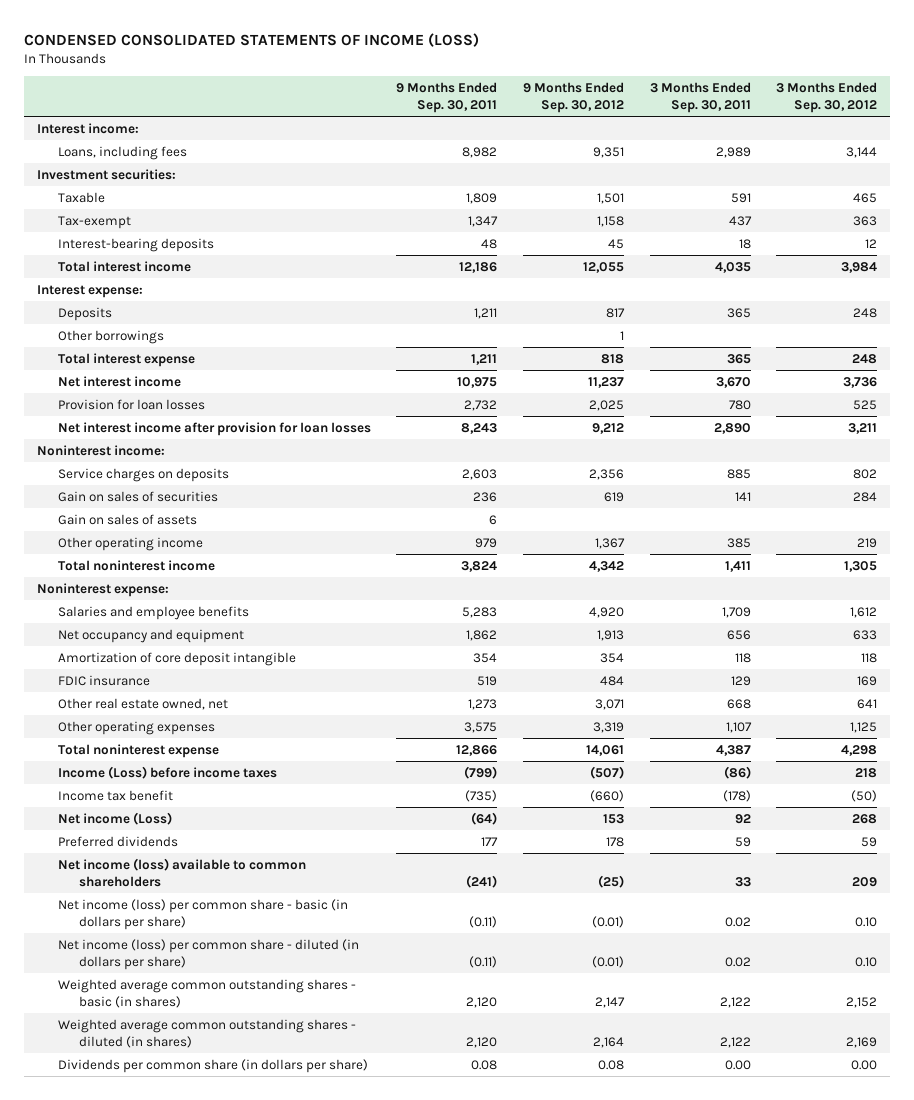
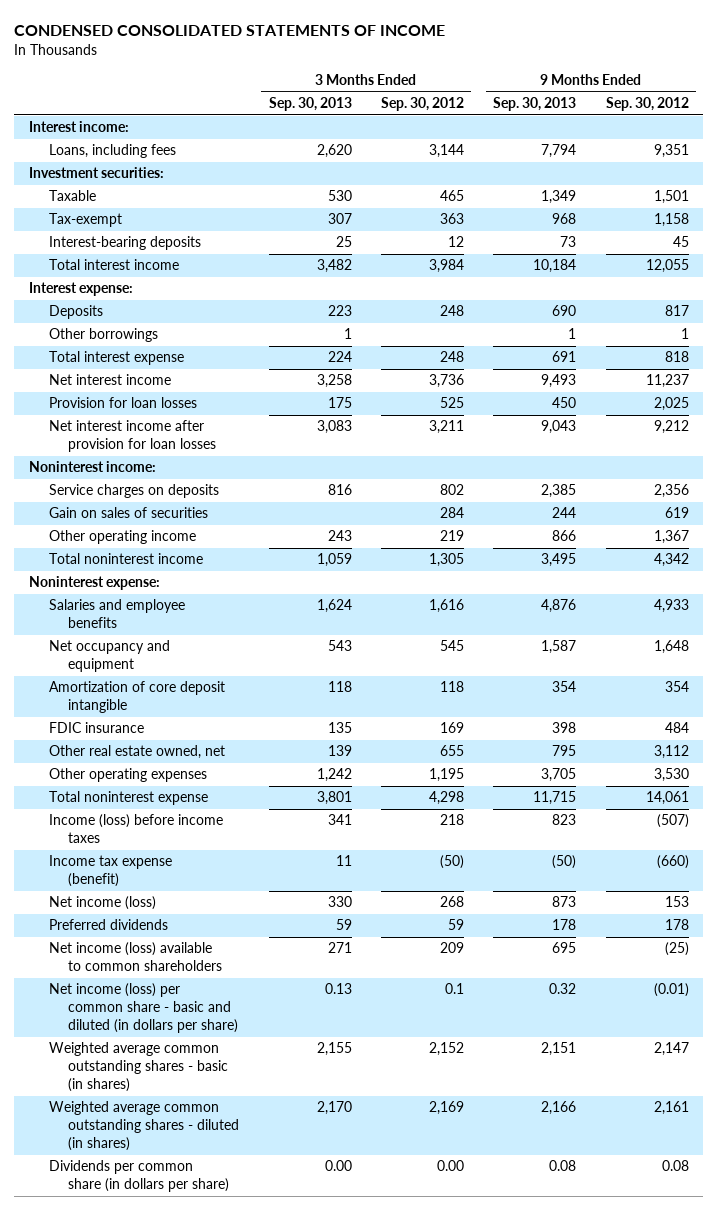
- CONDENSED CONSOLIDATED STATEMENTS OF INCOME (LOSS)
+ CONDENSED CONSOLIDATED STATEMENTS OF INCOME
- | 9 Months Ended Sep. 30, 2011 | 9 Months Ended Sep. 30, 2012 | 3 Months Ended Sep. 30, 2011 | 3 Months Ended Sep. 30, 2012
+ | 3 Months Ended Sep. 30, 2013 | 3 Months Ended Sep. 30, 2012 | 9 Months Ended Sep. 30, 2013 | 9 Months Ended Sep. 30, 2012
- Gain on sales of assets | 6 | | |
- Salaries and employee benefits | 5,283 | 4,920 | 1,709 | 1,612
- Net occupancy and equipment | 1,862 | 1,913 | 656 | 633
+ Salaries and employee benefits | 1,624 | 1,616 | 4,876 | 4,933
+ Net occupancy and equipment | 543 | 545 | 1,587 | 1,648
- Other real estate owned, net | 1,273 | 3,071 | 668 | 641
- Other operating expenses | 3,575 | 3,319 | 1,107 | 1,125
+ Other real estate owned, net | 139 | 655 | 795 | 3,112
+ Other operating expenses | 1,242 | 1,195 | 3,705 | 3,530
- Income (Loss) before income taxes | (799) | (507) | (86) | 218
- Income tax benefit | (735) | (660) | (178) | (50)
- Net income (Loss) | (64) | 153 | 92 | 268
+ Income (loss) before income taxes | 341 | 218 | 823 | (507)
+ Income tax expense (benefit) | 11 | (50) | (50) | (660)
+ Net income (loss) | 330 | 268 | 873 | 153
- Net income (loss) per common share - basic (in dollars per share) | (0.11) | (0.01) | 0.02 | 0.10
- Net income (loss) per common share - diluted (in dollars per share) | (0.11) | (0.01) | 0.02 | 0.10
+ Net income (loss) per common share - basic and diluted (in dollars per share) | 0.13 | 0.1 | 0.32 | (0.01)
- Weighted average common outstanding shares - diluted (in shares) | 2,120 | 2,164 | 2,122 | 2,169
+ Weighted average common outstanding shares - diluted (in shares) | 2,170 | 2,169 | 2,166 | 2,161

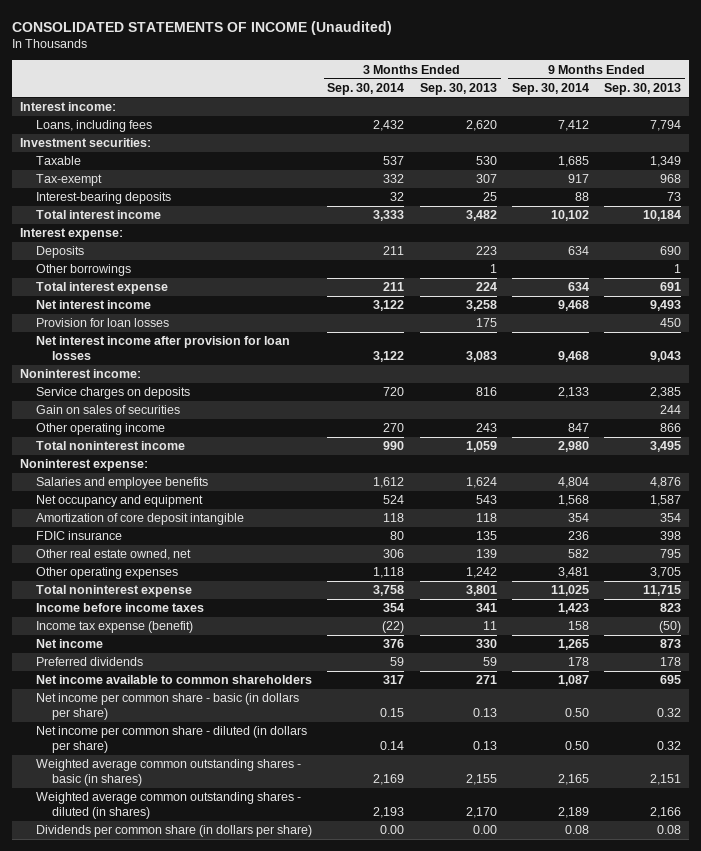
- CONDENSED CONSOLIDATED STATEMENTS OF INCOME
+ CONSOLIDATED STATEMENTS OF INCOME (Unaudited)
- | 3 Months Ended Sep. 30, 2013 | 3 Months Ended Sep. 30, 2012 | 9 Months Ended Sep. 30, 2013 | 9 Months Ended Sep. 30, 2012
+ | 3 Months Ended Sep. 30, 2014 | 3 Months Ended Sep. 30, 2013 | 9 Months Ended Sep. 30, 2014 | 9 Months Ended Sep. 30, 2013
- Income (loss) before income taxes | 341 | 218 | 823 | (507)
+ Income before income taxes | 354 | 341 | 1,423 | 823
- Net income (loss) | 330 | 268 | 873 | 153
+ Net income | 376 | 330 | 1,265 | 873
- Net income (loss) available to common shareholders | 271 | 209 | 695 | (25)
- Net income (loss) per common share - basic and diluted (in dollars per share) | 0.13 | 0.1 | 0.32 | (0.01)
+ Net income available to common shareholders | 317 | 271 | 1,087 | 695
+ Net income per common share - basic (in dollars per share) | 0.15 | 0.13 | 0.50 | 0.32
+ Net income per common share - diluted (in dollars per share) | 0.14 | 0.13 | 0.50 | 0.32

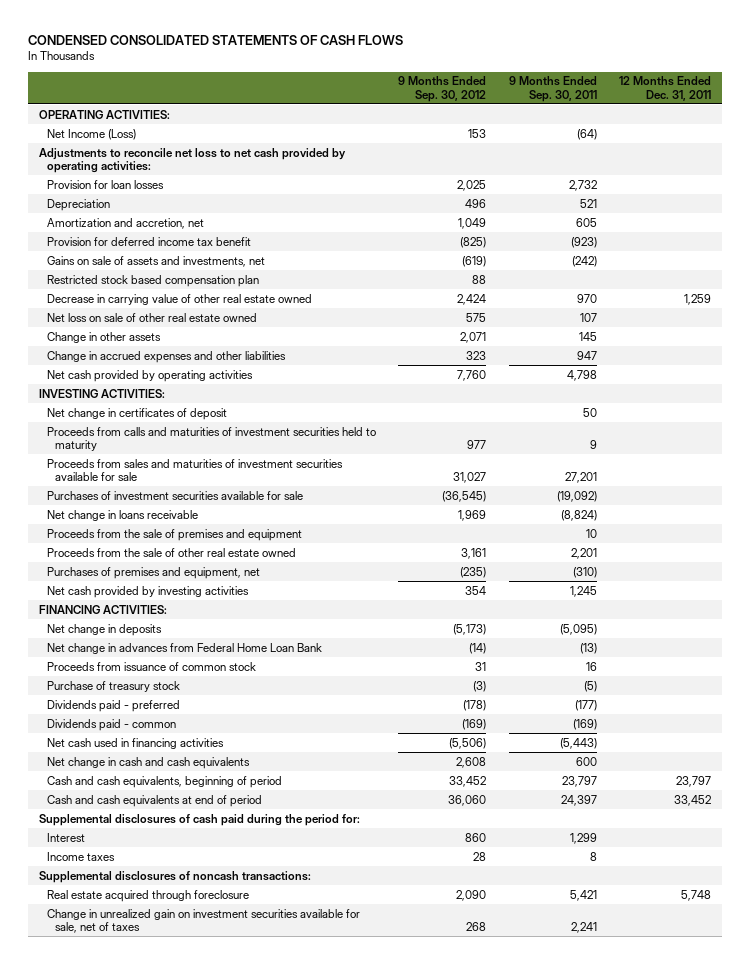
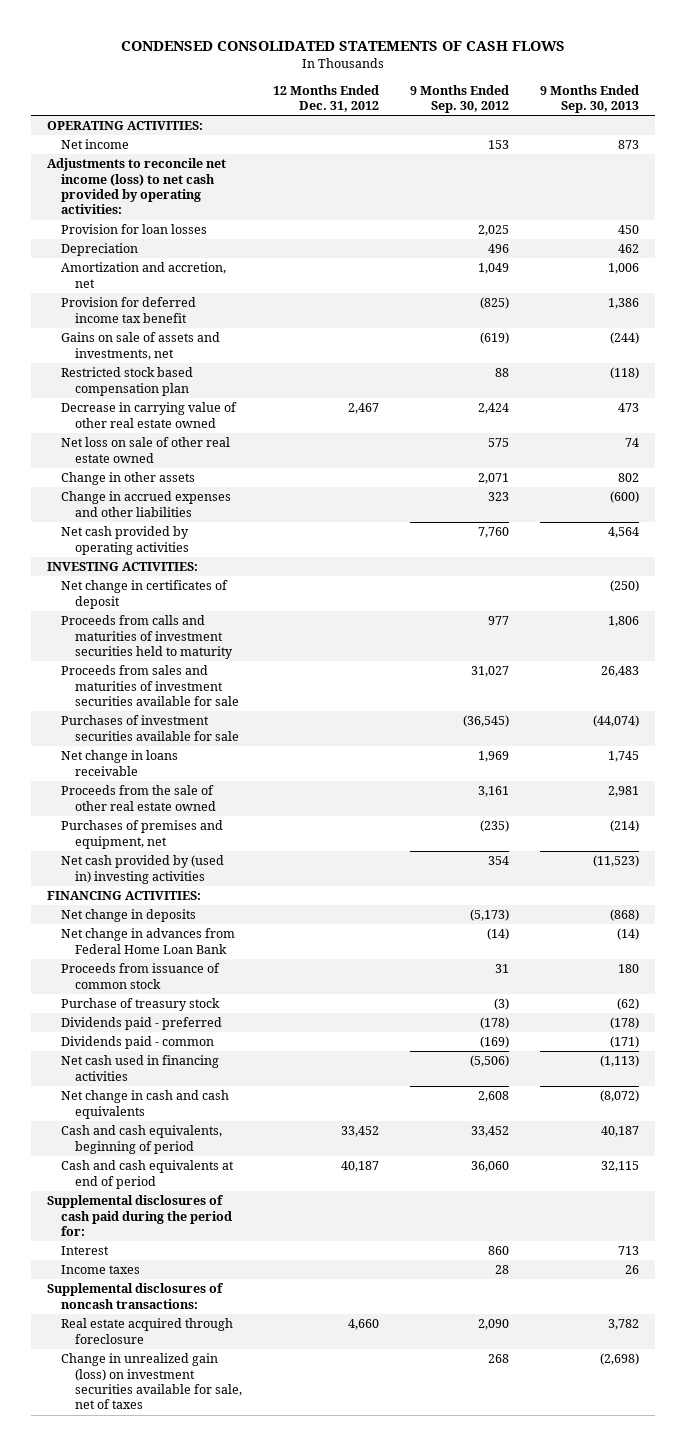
- | 9 Months Ended Sep. 30, 2012 | 9 Months Ended Sep. 30, 2011 | 12 Months Ended Dec. 31, 2011
+ | 12 Months Ended Dec. 31, 2012 | 9 Months Ended Sep. 30, 2012 | 9 Months Ended Sep. 30, 2013
- Net Income (Loss) | 153 | (64) |
- Adjustments to reconcile net loss to net cash provided by operating activities:
+ Net income | | 153 | 873
+ Adjustments to reconcile net income (loss) to net cash provided by operating activities:
- Proceeds from the sale of premises and equipment | | 10 |
- Net cash provided by investing activities | 354 | 1,245 |
+ Net cash provided by (used in) investing activities | | 354 | (11,523)
- Change in unrealized gain on investment securities available for sale, net of taxes | 268 | 2,241 |
+ Change in unrealized gain (loss) on investment securities available for sale, net of taxes | | 268 | (2,698)

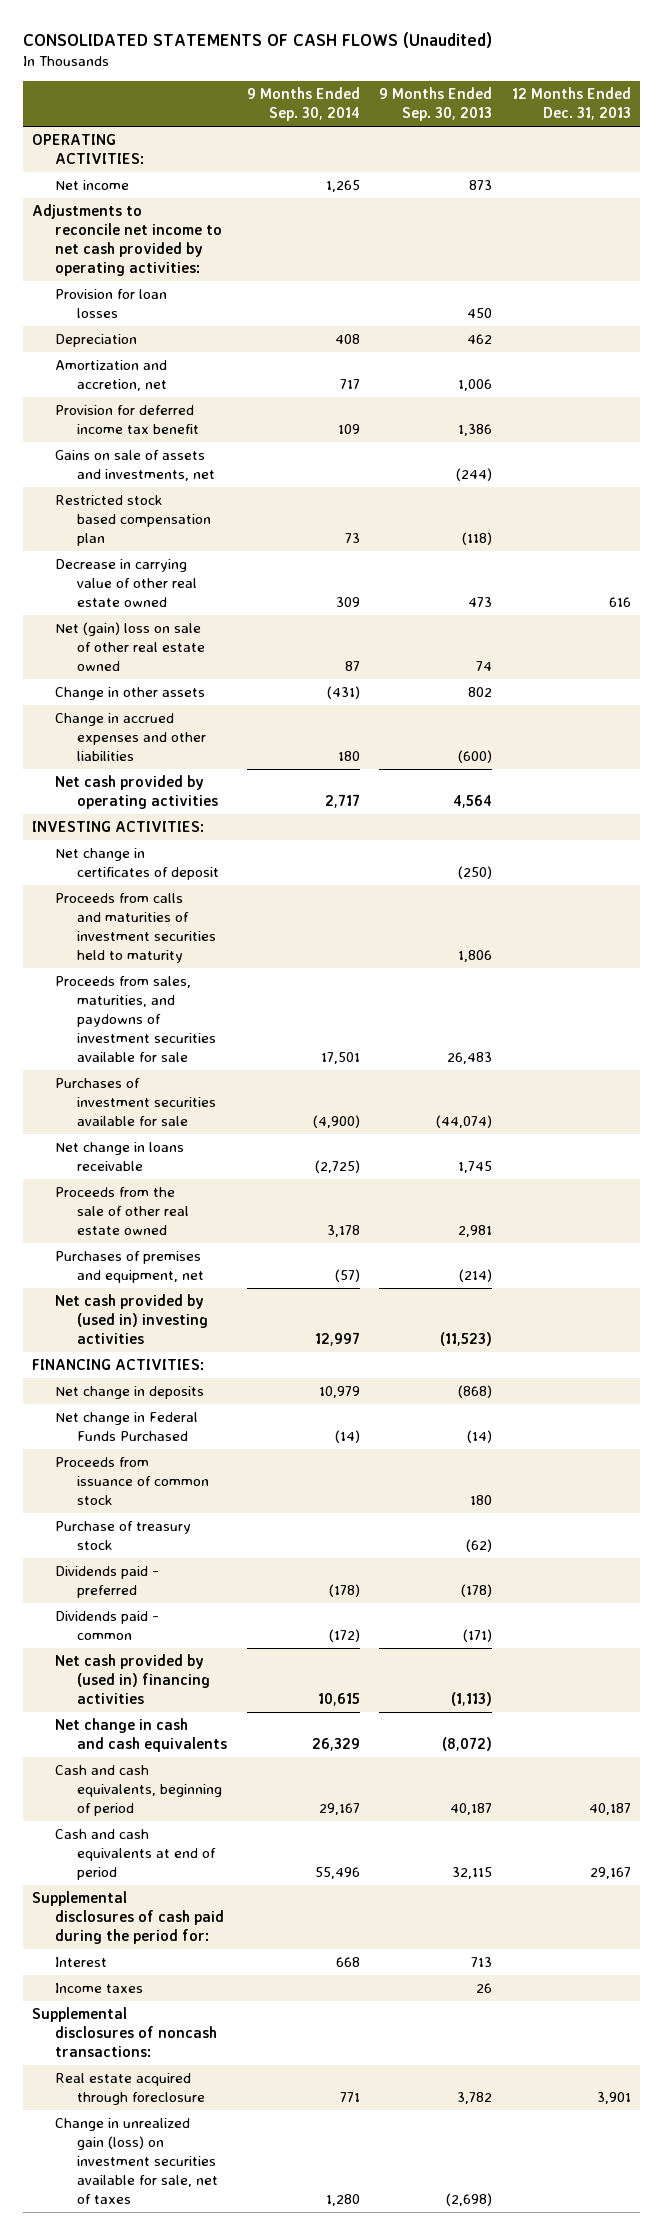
- CONDENSED CONSOLIDATED STATEMENTS OF CASH FLOWS
+ CONSOLIDATED STATEMENTS OF CASH FLOWS (Unaudited)
- | 12 Months Ended Dec. 31, 2012 | 9 Months Ended Sep. 30, 2012 | 9 Months Ended Sep. 30, 2013
+ | 9 Months Ended Sep. 30, 2014 | 9 Months Ended Sep. 30, 2013 | 12 Months Ended Dec. 31, 2013
- Adjustments to reconcile net income (loss) to net cash provided by operating activities:
+ Adjustments to reconcile net income to net cash provided by operating activities:
- Net loss on sale of other real estate owned | | 575 | 74
+ Net (gain) loss on sale of other real estate owned | 87 | 74 |
- Proceeds from sales and maturities of investment securities available for sale | | 31,027 | 26,483
+ Proceeds from sales, maturities, and paydowns of investment securities available for sale | 17,501 | 26,483 |
- Net change in advances from Federal Home Loan Bank | | (14) | (14)
+ Net change in Federal Funds Purchased | (14) | (14) |
- Net cash used in financing activities | | (5,506) | (1,113)
+ Net cash provided by (used in) financing activities | 10,615 | (1,113) |

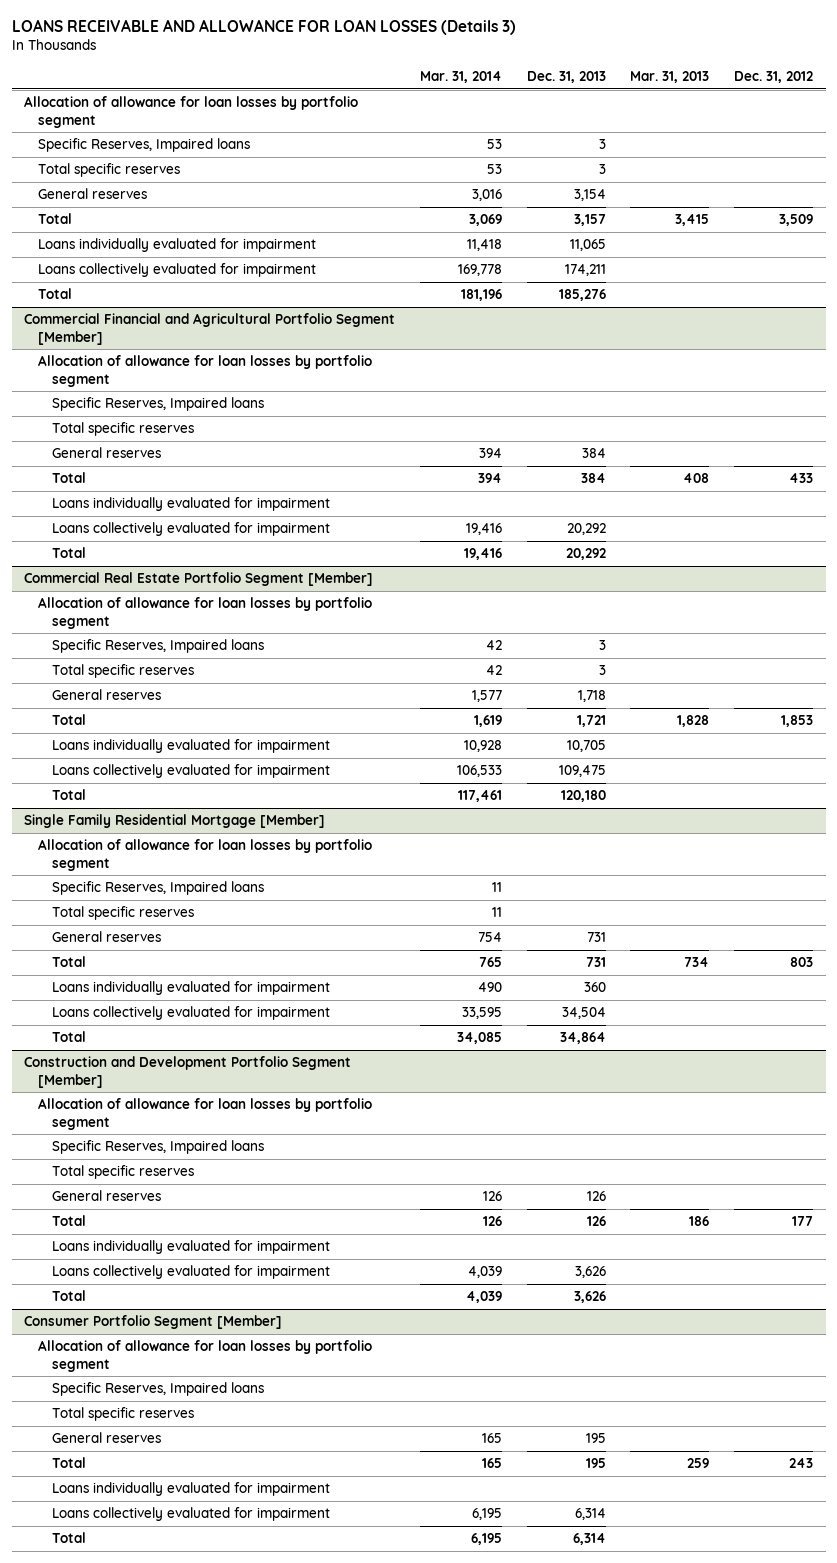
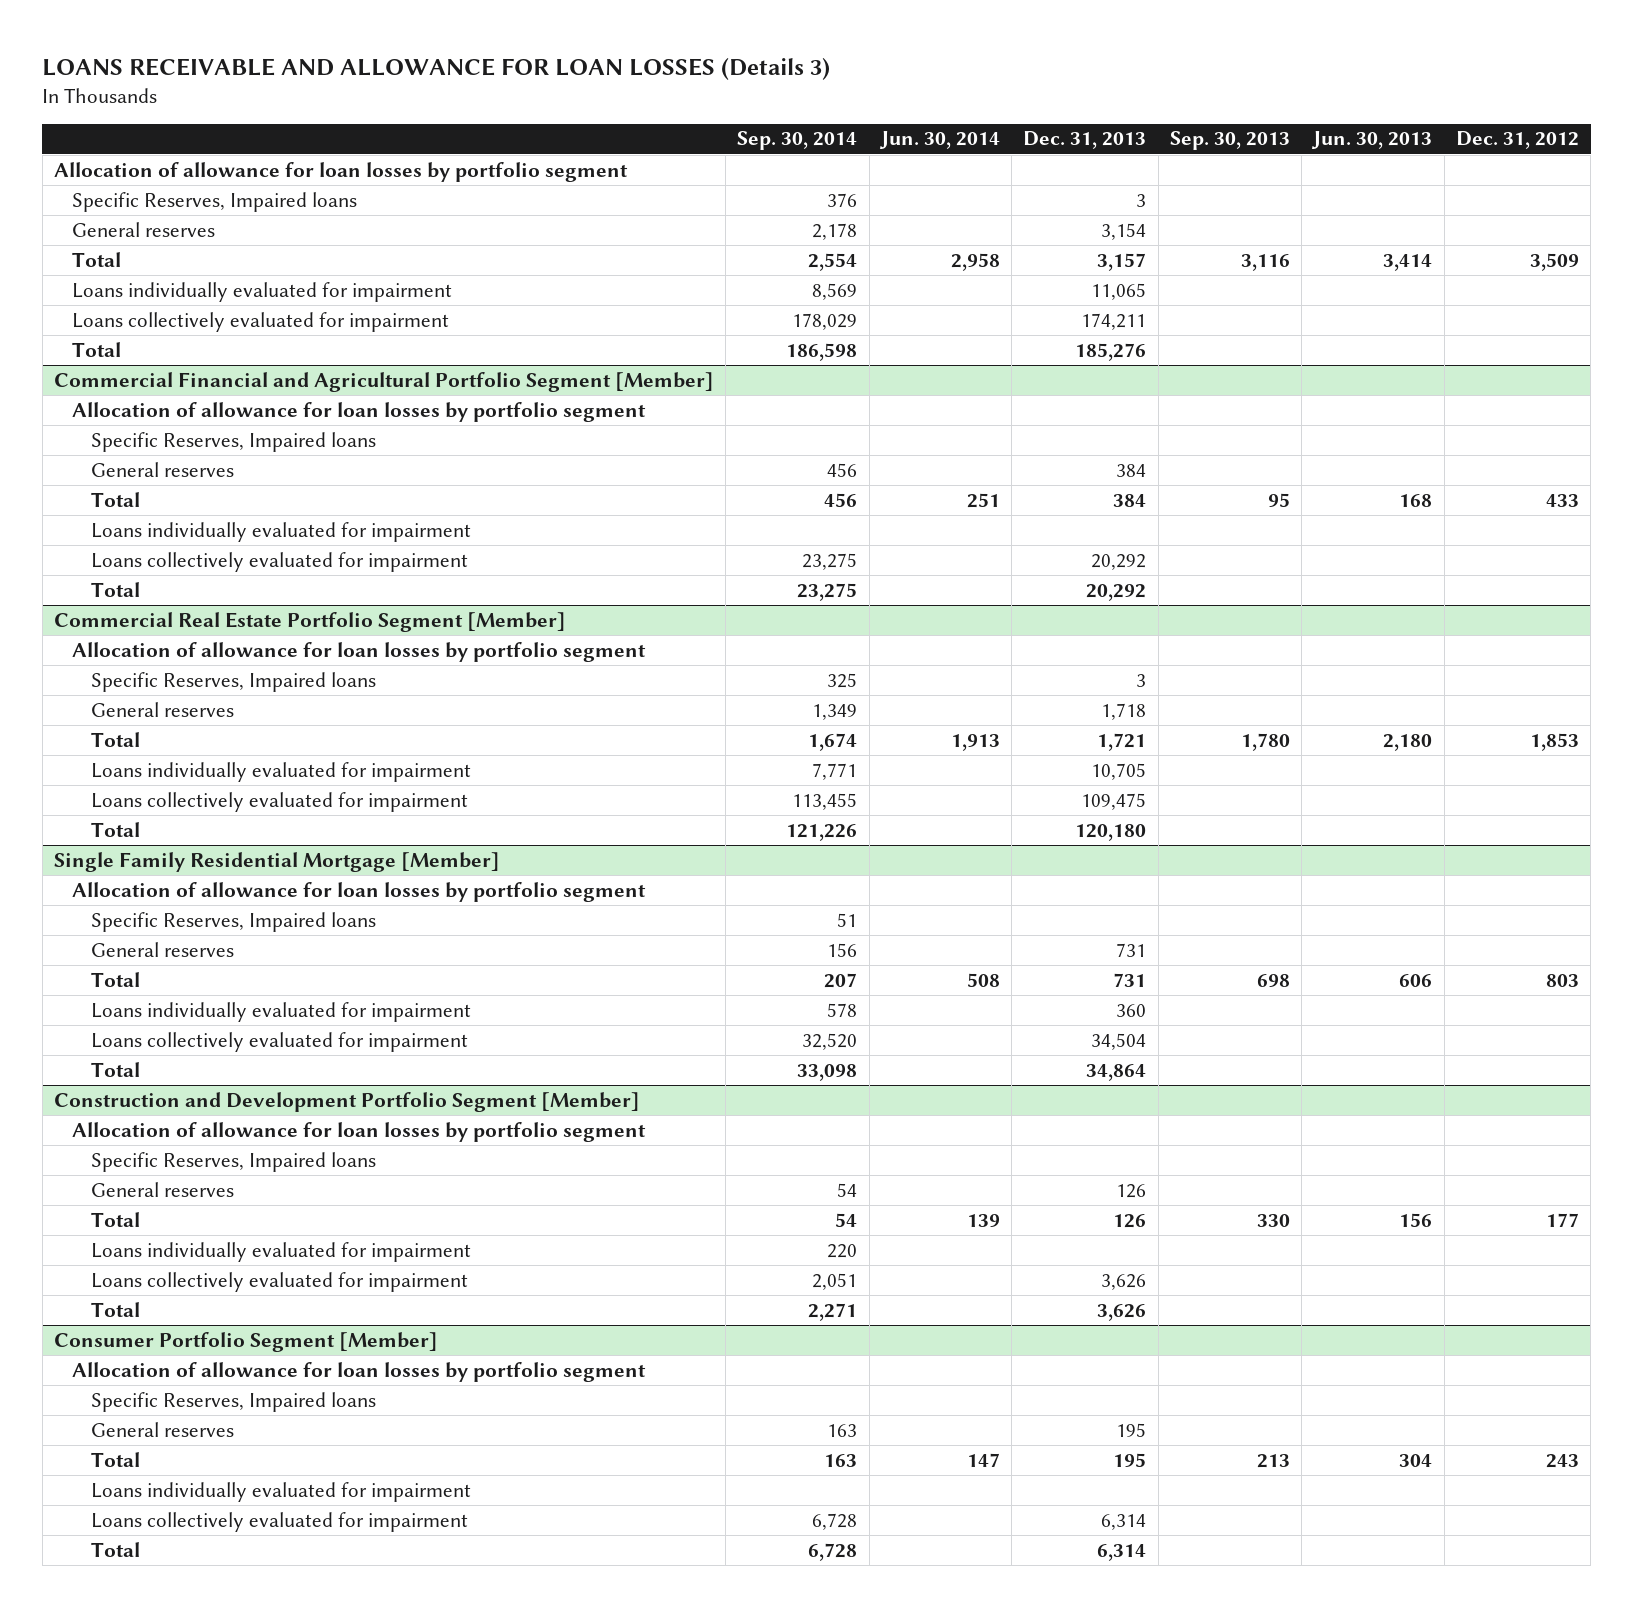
- | Mar. 31, 2014 | Dec. 31, 2013 | Mar. 31, 2013 | Dec. 31, 2012
+ | Sep. 30, 2014 | Jun. 30, 2014 | Dec. 31, 2013 | Sep. 30, 2013 | Jun. 30, 2013 | Dec. 31, 2012
- Total specific reserves | 53 | 3 | |
@ Commercial Financial and Agricultural Portfolio Segment [Member]
- Total specific reserves
@ Commercial Real Estate Portfolio Segment [Member]
- Total specific reserves | 42 | 3 | |
@ Single Family Residential Mortgage [Member]
- Total specific reserves | 11 | | |
@ Construction and Development Portfolio Segment [Member]
- Total specific reserves
@ Consumer Portfolio Segment [Member]
- Total specific reserves

